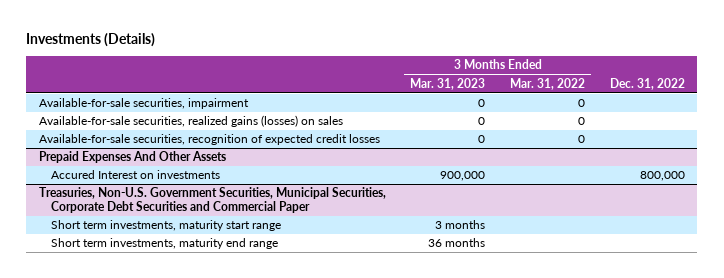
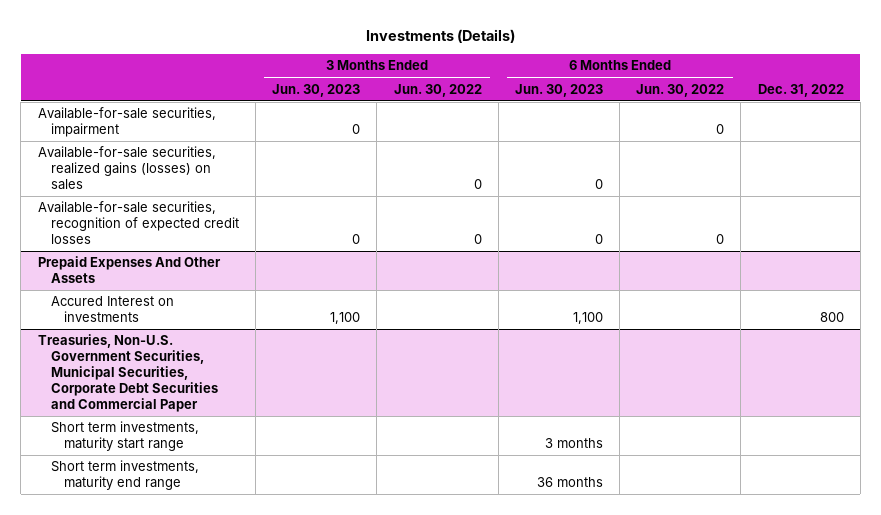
- | 3 Months Ended Mar. 31, 2023 | 3 Months Ended Mar. 31, 2022 | Dec. 31, 2022
+ | 3 Months Ended Jun. 30, 2023 | 3 Months Ended Jun. 30, 2022 | 6 Months Ended Jun. 30, 2023 | 6 Months Ended Jun. 30, 2022 | Dec. 31, 2022
@ Prepaid Expenses And Other Assets
- Accured Interest on investments | 900,000 | | 800,000
+ Accured Interest on investments | 1,100 | | 1,100 | | 800

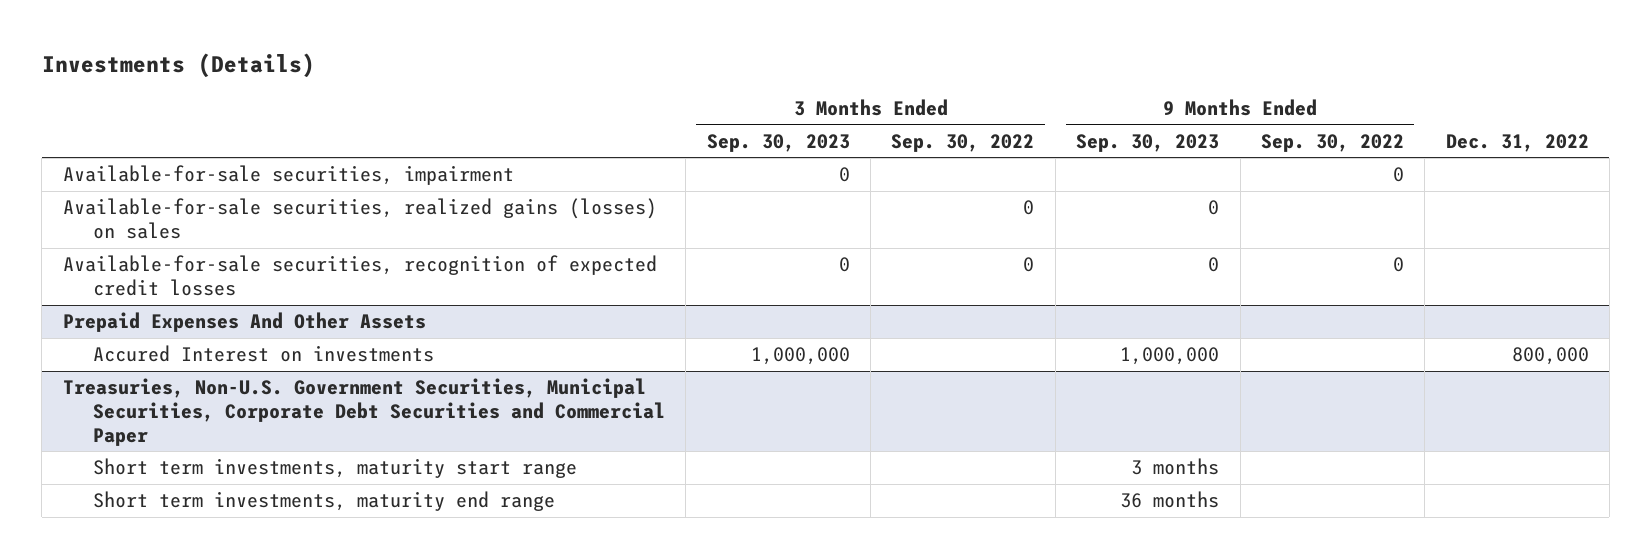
- | 3 Months Ended Jun. 30, 2023 | 3 Months Ended Jun. 30, 2022 | 6 Months Ended Jun. 30, 2023 | 6 Months Ended Jun. 30, 2022 | Dec. 31, 2022
+ | 3 Months Ended Sep. 30, 2023 | 3 Months Ended Sep. 30, 2022 | 9 Months Ended Sep. 30, 2023 | 9 Months Ended Sep. 30, 2022 | Dec. 31, 2022
@ Prepaid Expenses And Other Assets
- Accured Interest on investments | 1,100 | | 1,100 | | 800
+ Accured Interest on investments | 1,000,000 | | 1,000,000 | | 800,000

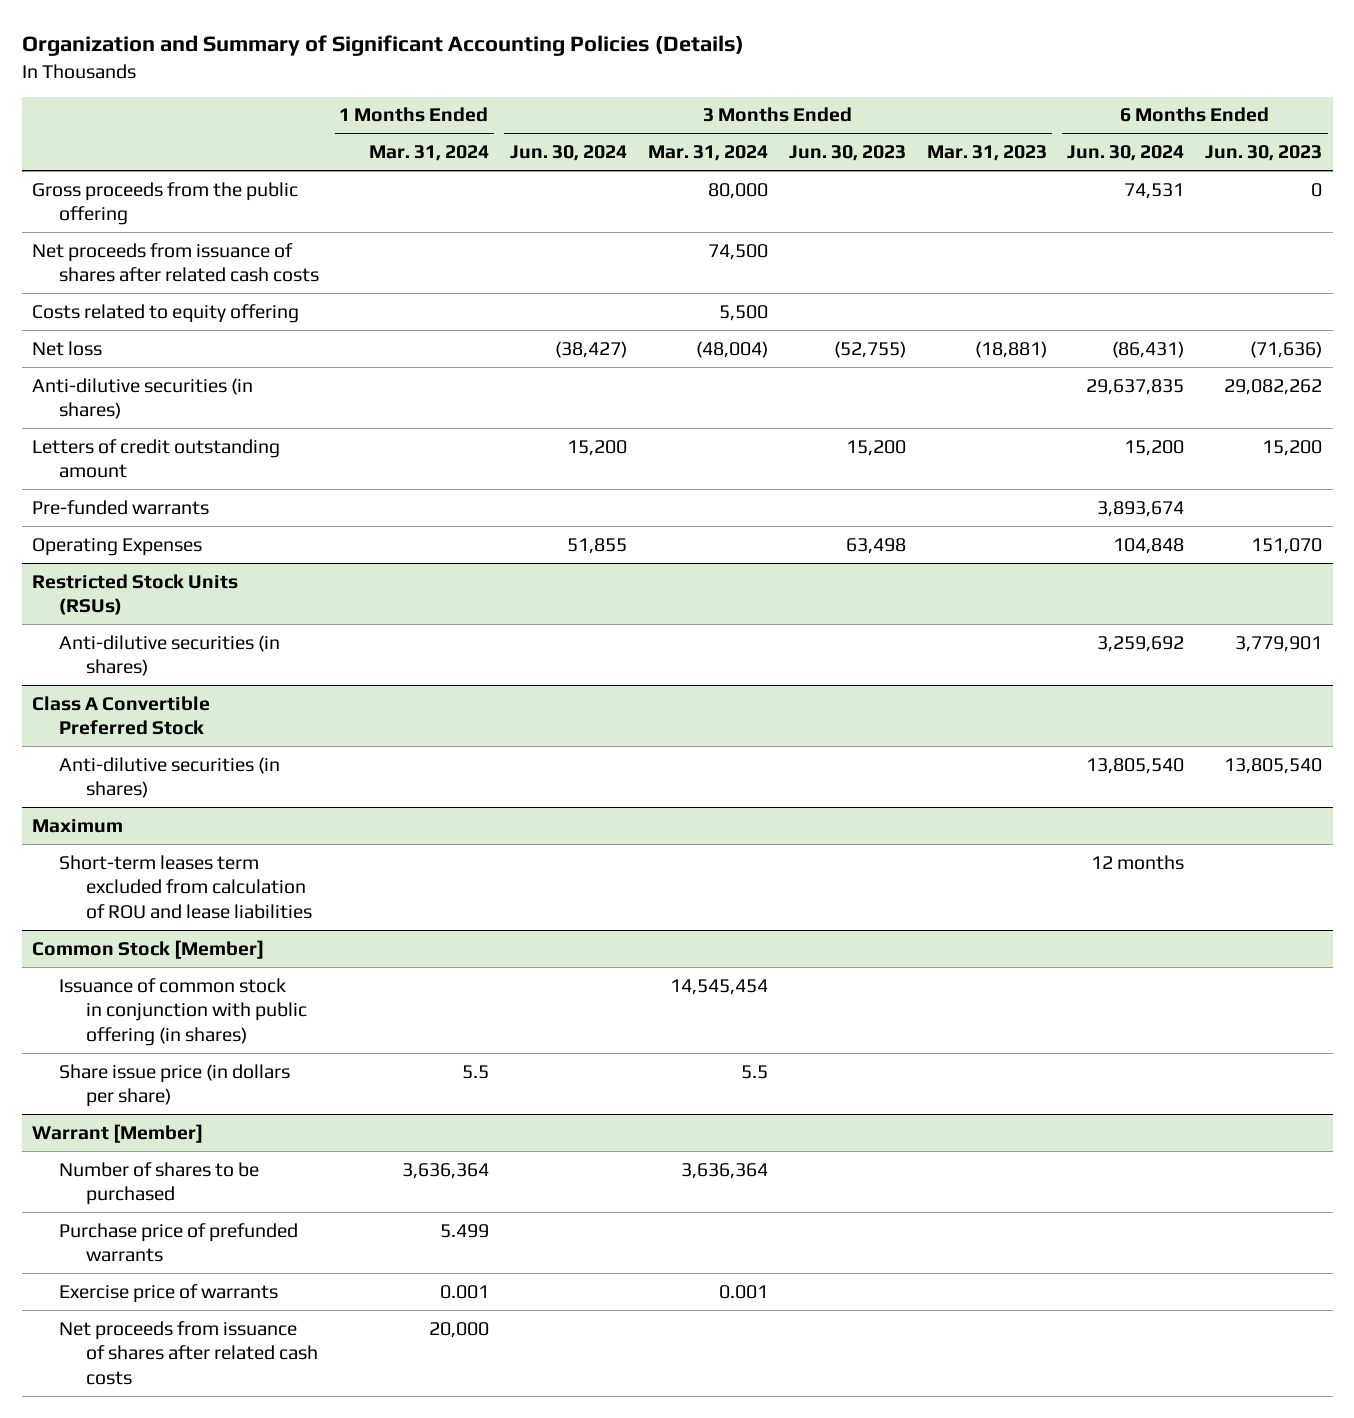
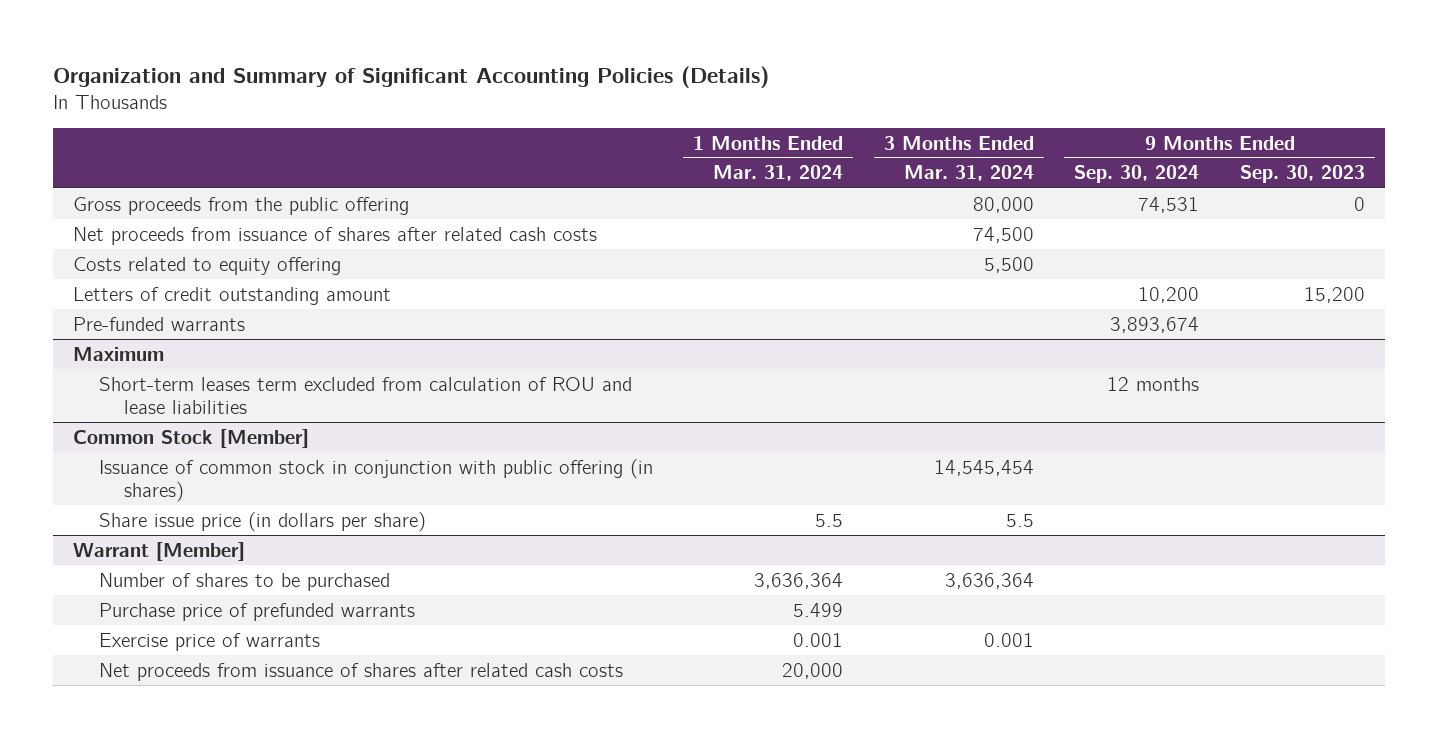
- | 1 Months Ended Mar. 31, 2024 | 3 Months Ended Jun. 30, 2024 | 3 Months Ended Mar. 31, 2024 | 3 Months Ended Jun. 30, 2023 | 3 Months Ended Mar. 31, 2023 | 6 Months Ended Jun. 30, 2024 | 6 Months Ended Jun. 30, 2023
+ | 1 Months Ended Mar. 31, 2024 | 3 Months Ended Mar. 31, 2024 | 9 Months Ended Sep. 30, 2024 | 9 Months Ended Sep. 30, 2023
- Net loss | | (38,427) | (48,004) | (52,755) | (18,881) | (86,431) | (71,636)
- Anti-dilutive securities (in shares) | | | | | | 29,637,835 | 29,082,262
- Operating Expenses | | 51,855 | | 63,498 | | 104,848 | 151,070
- Restricted Stock Units (RSUs)
- Anti-dilutive securities (in shares) | | | | | | 3,259,692 | 3,779,901
- Class A Convertible Preferred Stock
- Anti-dilutive securities (in shares) | | | | | | 13,805,540 | 13,805,540

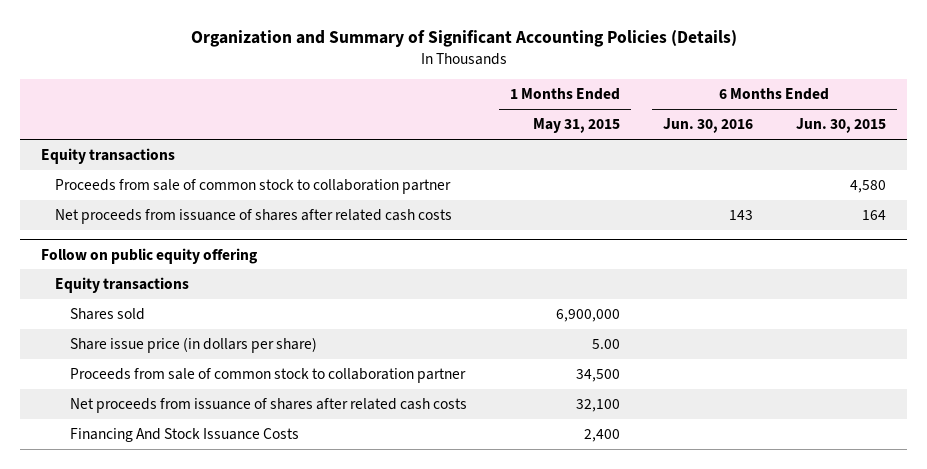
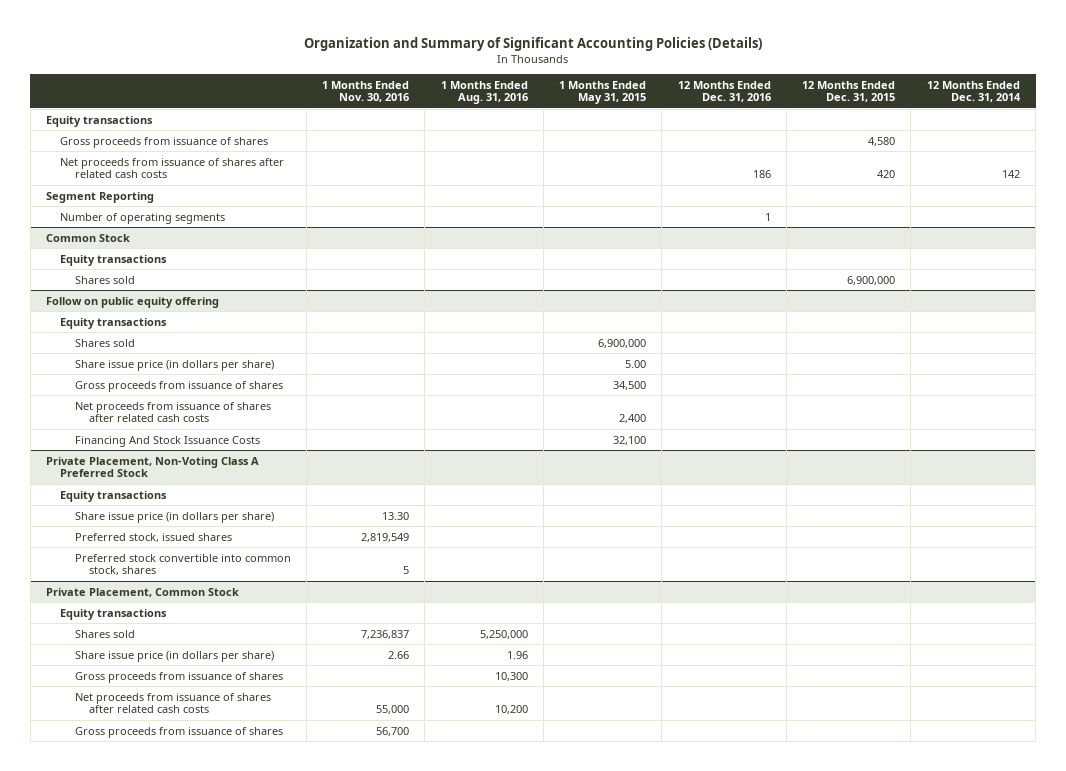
- | 1 Months Ended May 31, 2015 | 6 Months Ended Jun. 30, 2016 | 6 Months Ended Jun. 30, 2015
+ | 1 Months Ended Nov. 30, 2016 | 1 Months Ended Aug. 31, 2016 | 1 Months Ended May 31, 2015 | 12 Months Ended Dec. 31, 2016 | 12 Months Ended Dec. 31, 2015 | 12 Months Ended Dec. 31, 2014
- Proceeds from sale of common stock to collaboration partner | | | 4,580
+ Gross proceeds from issuance of shares | | | | | 4,580 |
+ Segment Reporting
+ Number of operating segments | | | | 1 | |
+ Common Stock
+ Equity transactions
+ Shares sold | | | | | 6,900,000 |
@ Follow on public equity offering
- Proceeds from sale of common stock to collaboration partner | 34,500 | |
- Net proceeds from issuance of shares after related cash costs | 32,100 | |
- Financing And Stock Issuance Costs | 2,400 | |
+ Gross proceeds from issuance of shares | | | 34,500 | | |
+ Net proceeds from issuance of shares after related cash costs | | | 2,400 | | |
+ Financing And Stock Issuance Costs | | | 32,100 | | |
+ Private Placement, Non-Voting Class A Preferred Stock
+ Equity transactions
+ Share issue price (in dollars per share) | 13.30 | | | | |
+ Preferred stock, issued shares | 2,819,549 | | | | |
+ Preferred stock convertible into common stock, shares | 5 | | | | |
+ Private Placement, Common Stock
+ Equity transactions
+ Shares sold | 7,236,837 | 5,250,000 | | | |
+ Share issue price (in dollars per share) | 2.66 | 1.96 | | | |
+ Gross proceeds from issuance of shares | | 10,300 | | | |
+ Net proceeds from issuance of shares after related cash costs | 55,000 | 10,200 | | | |
+ Gross proceeds from issuance of shares | 56,700 | | | | |

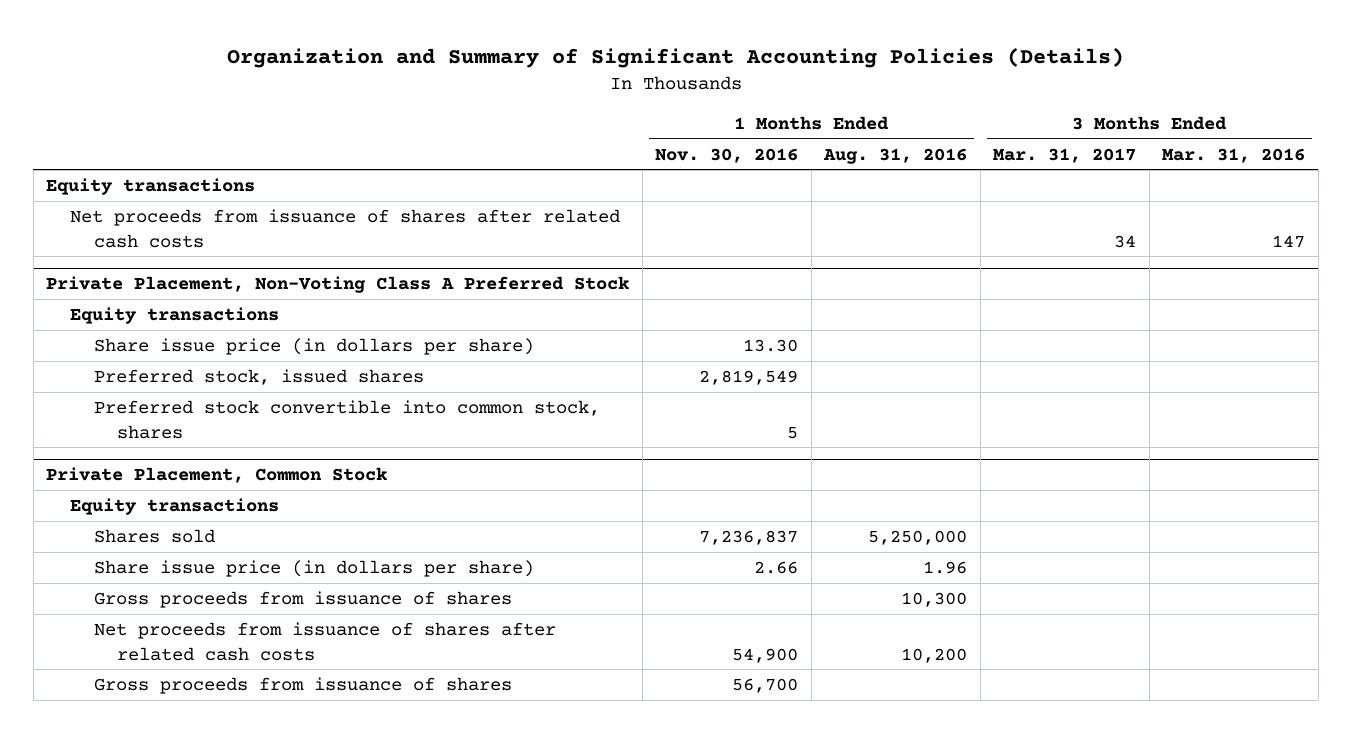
- | 1 Months Ended Nov. 30, 2016 | 1 Months Ended Aug. 31, 2016 | 1 Months Ended May 31, 2015 | 12 Months Ended Dec. 31, 2016 | 12 Months Ended Dec. 31, 2015 | 12 Months Ended Dec. 31, 2014
+ | 1 Months Ended Nov. 30, 2016 | 1 Months Ended Aug. 31, 2016 | 3 Months Ended Mar. 31, 2017 | 3 Months Ended Mar. 31, 2016
- Gross proceeds from issuance of shares | | | | | 4,580 |
- Segment Reporting
- Number of operating segments | | | | 1 | |
- Common Stock
- Equity transactions
- Shares sold | | | | | 6,900,000 |
- Follow on public equity offering
- Equity transactions
- Shares sold | | | 6,900,000 | | |
- Share issue price (in dollars per share) | | | 5.00 | | |
- Gross proceeds from issuance of shares | | | 34,500 | | |
- Net proceeds from issuance of shares after related cash costs | | | 2,400 | | |
- Financing And Stock Issuance Costs | | | 32,100 | | |
@ Private Placement, Common Stock
- Net proceeds from issuance of shares after related cash costs | 55,000 | 10,200 | | | |
+ Net proceeds from issuance of shares after related cash costs | 54,900 | 10,200 | |

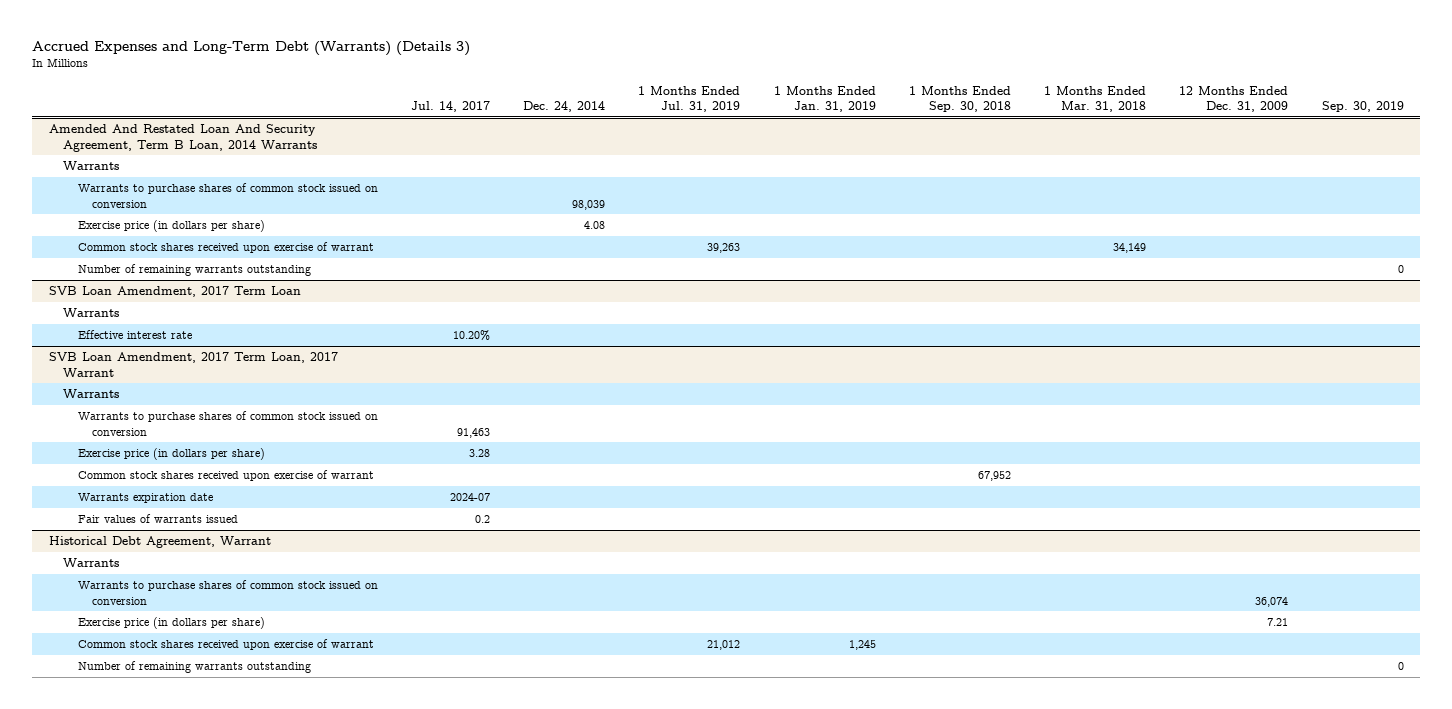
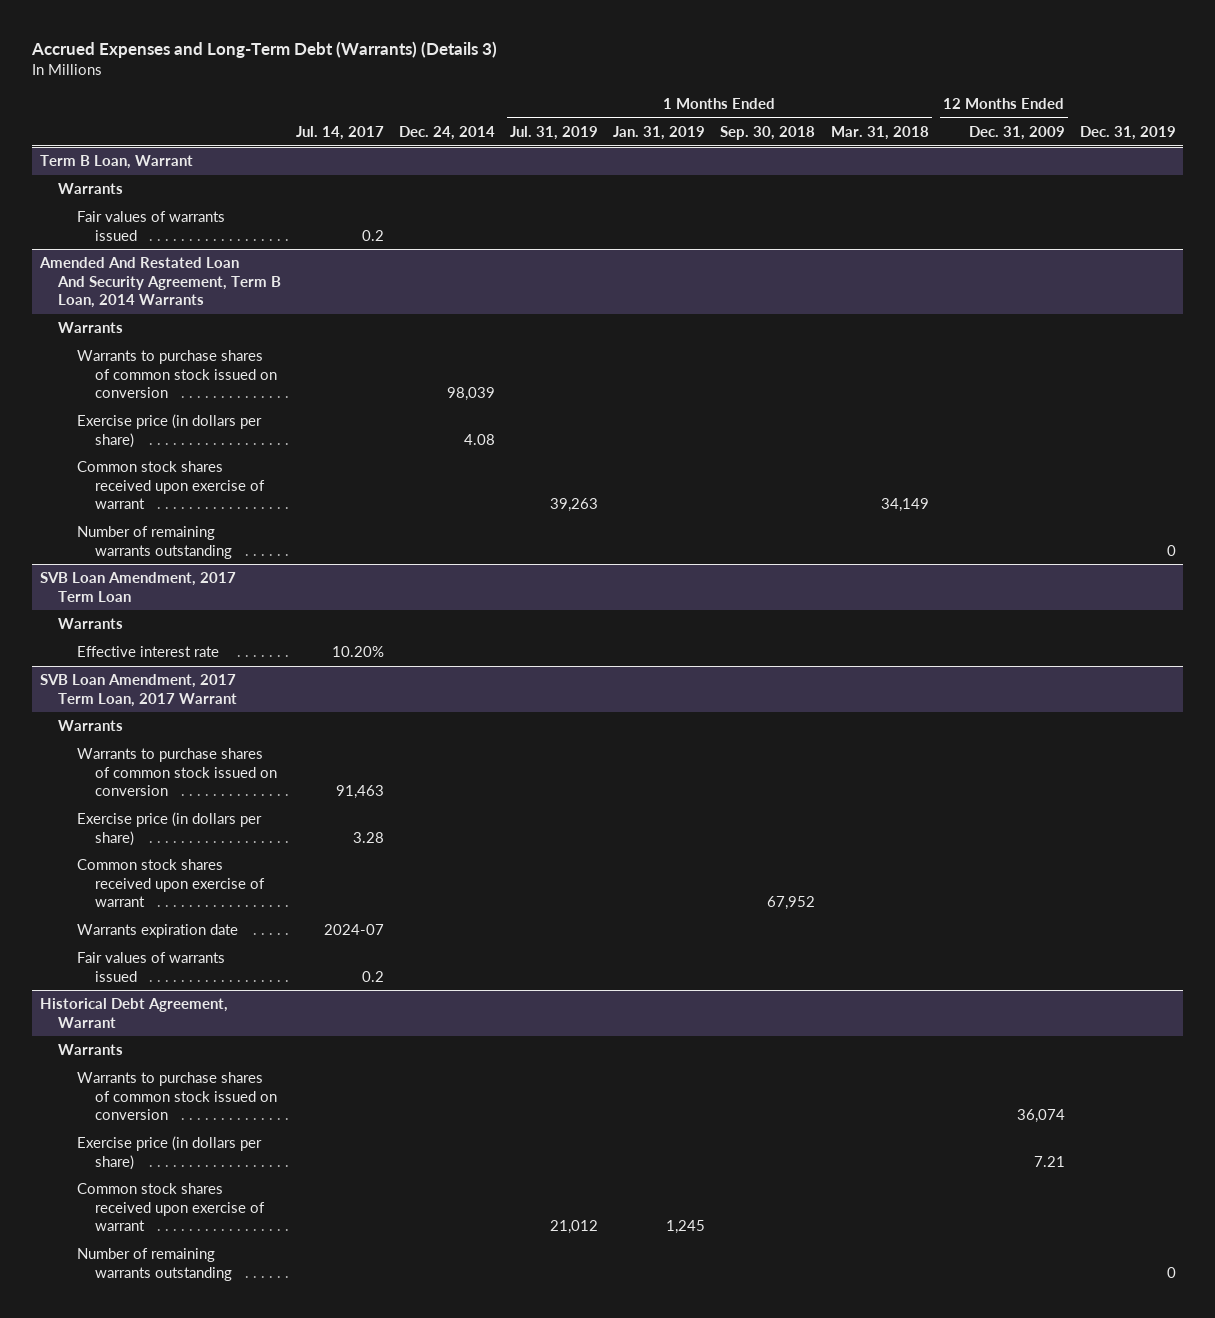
- | Jul. 14, 2017 | Dec. 24, 2014 | 1 Months Ended Jul. 31, 2019 | 1 Months Ended Jan. 31, 2019 | 1 Months Ended Sep. 30, 2018 | 1 Months Ended Mar. 31, 2018 | 12 Months Ended Dec. 31, 2009 | Sep. 30, 2019
+ | Jul. 14, 2017 | Dec. 24, 2014 | 1 Months Ended Jul. 31, 2019 | 1 Months Ended Jan. 31, 2019 | 1 Months Ended Sep. 30, 2018 | 1 Months Ended Mar. 31, 2018 | 12 Months Ended Dec. 31, 2009 | Dec. 31, 2019
+ Term B Loan, Warrant
+ Warrants
+ Fair values of warrants issued | 0.2 | | | | | | |

